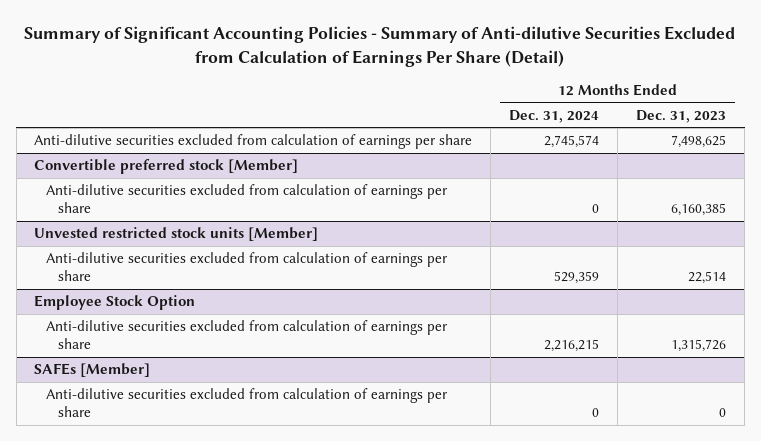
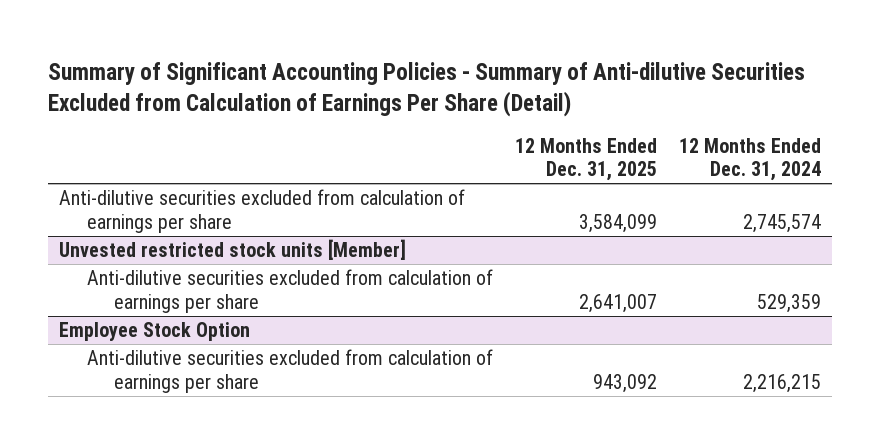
- | 12 Months Ended Dec. 31, 2024 | 12 Months Ended Dec. 31, 2023
+ | 12 Months Ended Dec. 31, 2025 | 12 Months Ended Dec. 31, 2024
- Convertible preferred stock [Member]
- Anti-dilutive securities excluded from calculation of earnings per share | 0 | 6,160,385
- SAFEs [Member]
- Anti-dilutive securities excluded from calculation of earnings per share | 0 | 0

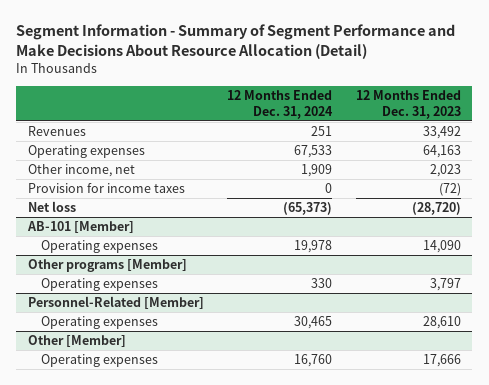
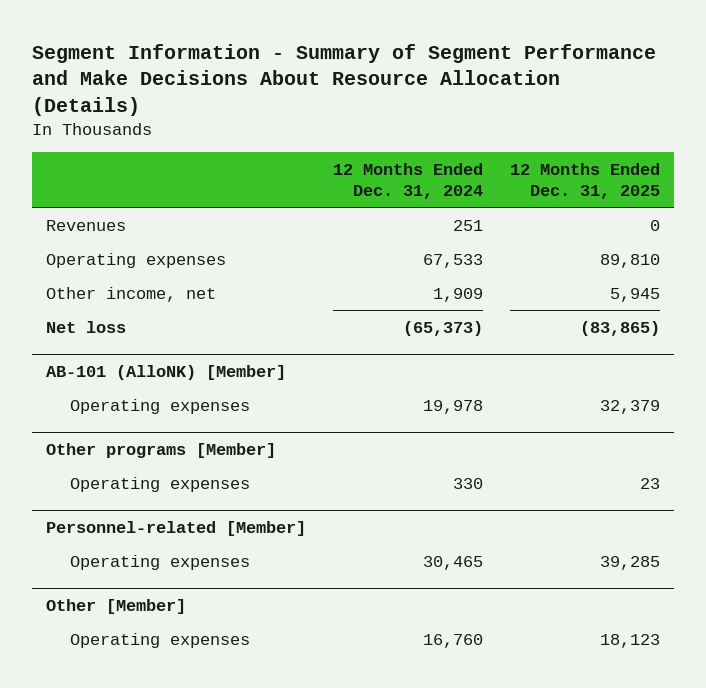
- Segment Information - Summary of Segment Performance and Make Decisions About Resource Allocation (Detail)
+ Segment Information - Summary of Segment Performance and Make Decisions About Resource Allocation (Details)
- | 12 Months Ended Dec. 31, 2024 | 12 Months Ended Dec. 31, 2023
+ | 12 Months Ended Dec. 31, 2024 | 12 Months Ended Dec. 31, 2025
- Provision for income taxes | 0 | (72)
- AB-101 [Member]
+ AB-101 (AlloNK) [Member]
- Personnel-Related [Member]
+ Personnel-related [Member]

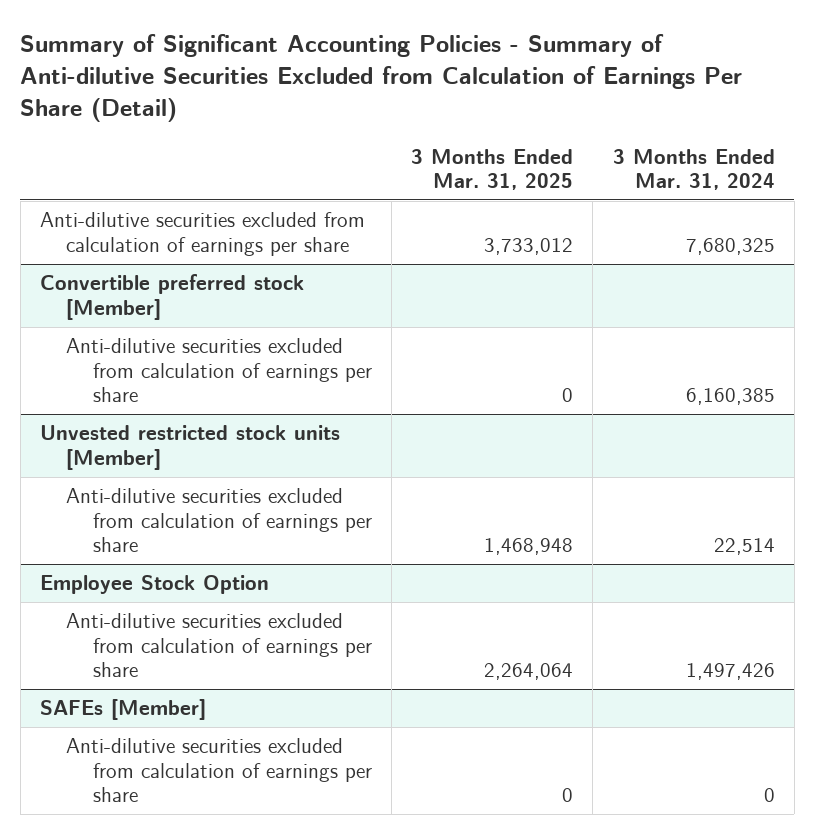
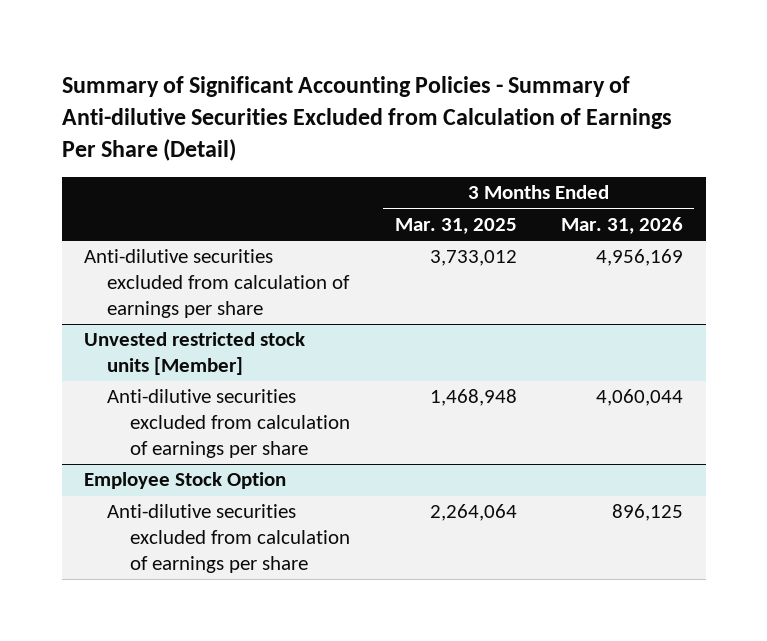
- | 3 Months Ended Mar. 31, 2025 | 3 Months Ended Mar. 31, 2024
+ | 3 Months Ended Mar. 31, 2025 | 3 Months Ended Mar. 31, 2026
- Convertible preferred stock [Member]
- Anti-dilutive securities excluded from calculation of earnings per share | 0 | 6,160,385
- SAFEs [Member]
- Anti-dilutive securities excluded from calculation of earnings per share | 0 | 0

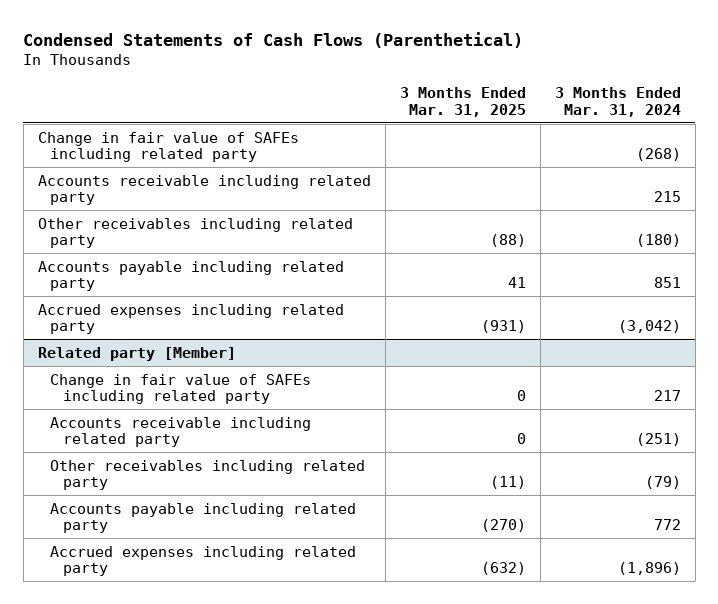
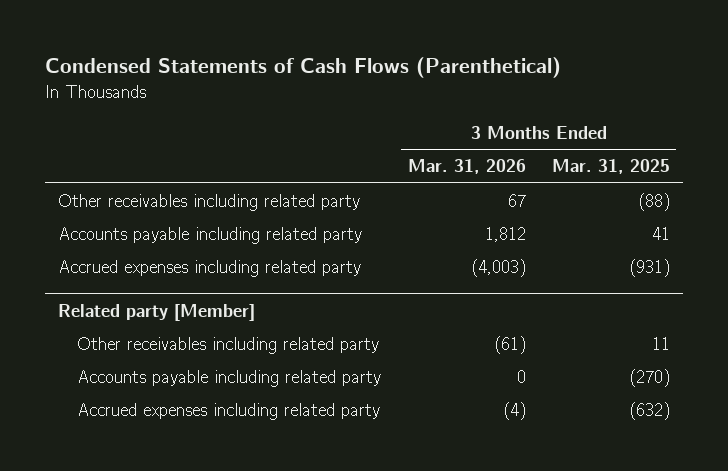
- | 3 Months Ended Mar. 31, 2025 | 3 Months Ended Mar. 31, 2024
+ | 3 Months Ended Mar. 31, 2026 | 3 Months Ended Mar. 31, 2025
- Change in fair value of SAFEs including related party | | (268)
- Accounts receivable including related party | | 215
@ Related party [Member]
- Change in fair value of SAFEs including related party | 0 | 217
- Accounts receivable including related party | 0 | (251)
- Other receivables including related party | (11) | (79)
+ Other receivables including related party | (61) | 11

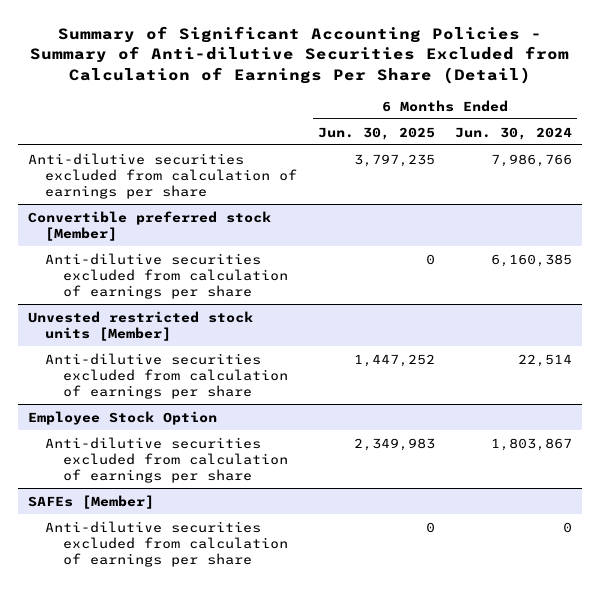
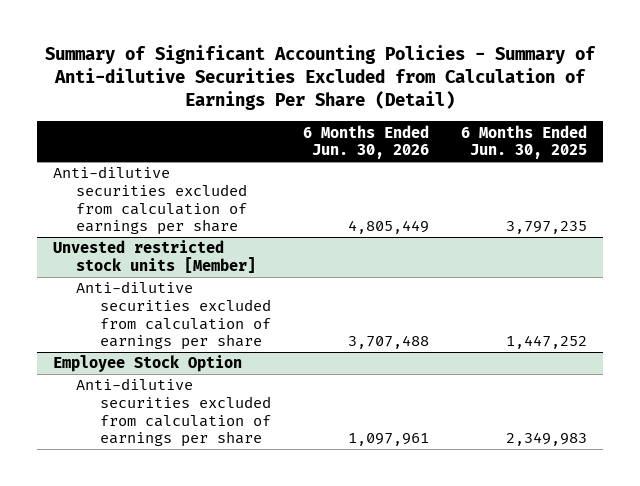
- | 6 Months Ended Jun. 30, 2025 | 6 Months Ended Jun. 30, 2024
+ | 6 Months Ended Jun. 30, 2026 | 6 Months Ended Jun. 30, 2025
- Convertible preferred stock [Member]
- Anti-dilutive securities excluded from calculation of earnings per share | 0 | 6,160,385
- SAFEs [Member]
- Anti-dilutive securities excluded from calculation of earnings per share | 0 | 0

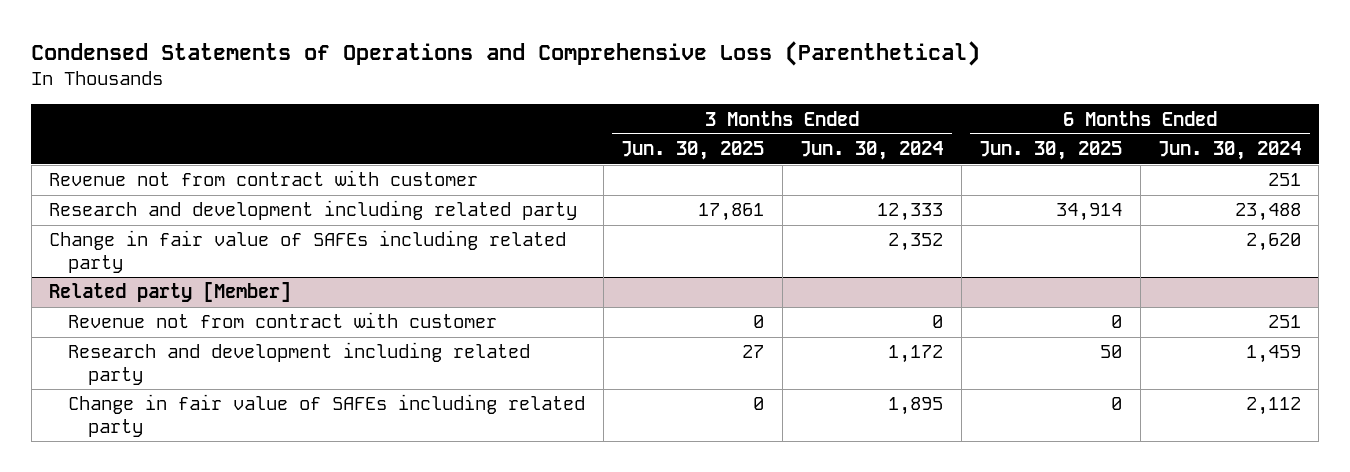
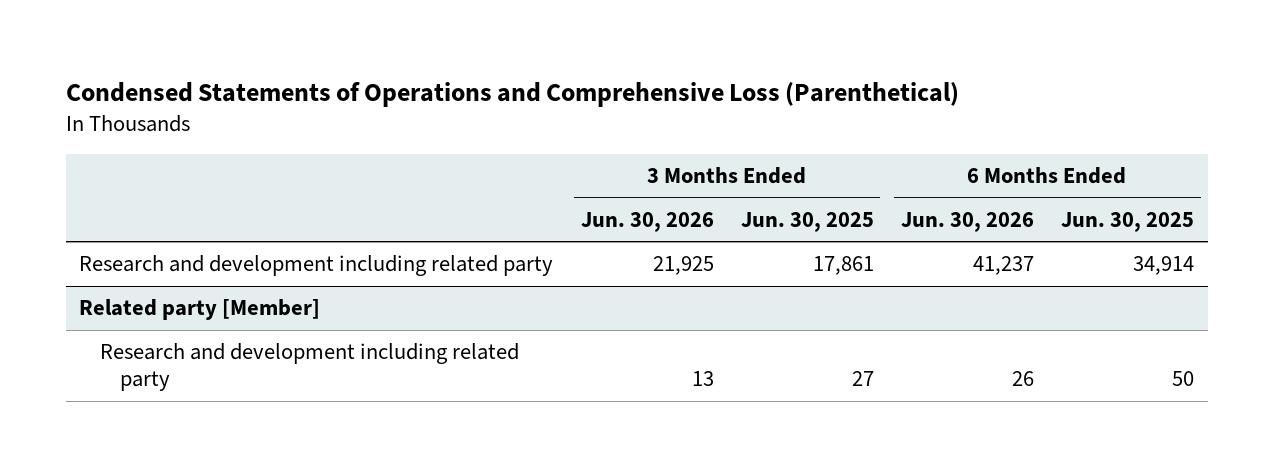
- | 3 Months Ended Jun. 30, 2025 | 3 Months Ended Jun. 30, 2024 | 6 Months Ended Jun. 30, 2025 | 6 Months Ended Jun. 30, 2024
+ | 3 Months Ended Jun. 30, 2026 | 3 Months Ended Jun. 30, 2025 | 6 Months Ended Jun. 30, 2026 | 6 Months Ended Jun. 30, 2025
- Revenue not from contract with customer | | | | 251
- Change in fair value of SAFEs including related party | | 2,352 | | 2,620
@ Related party [Member]
- Revenue not from contract with customer | 0 | 0 | 0 | 251
- Change in fair value of SAFEs including related party | 0 | 1,895 | 0 | 2,112

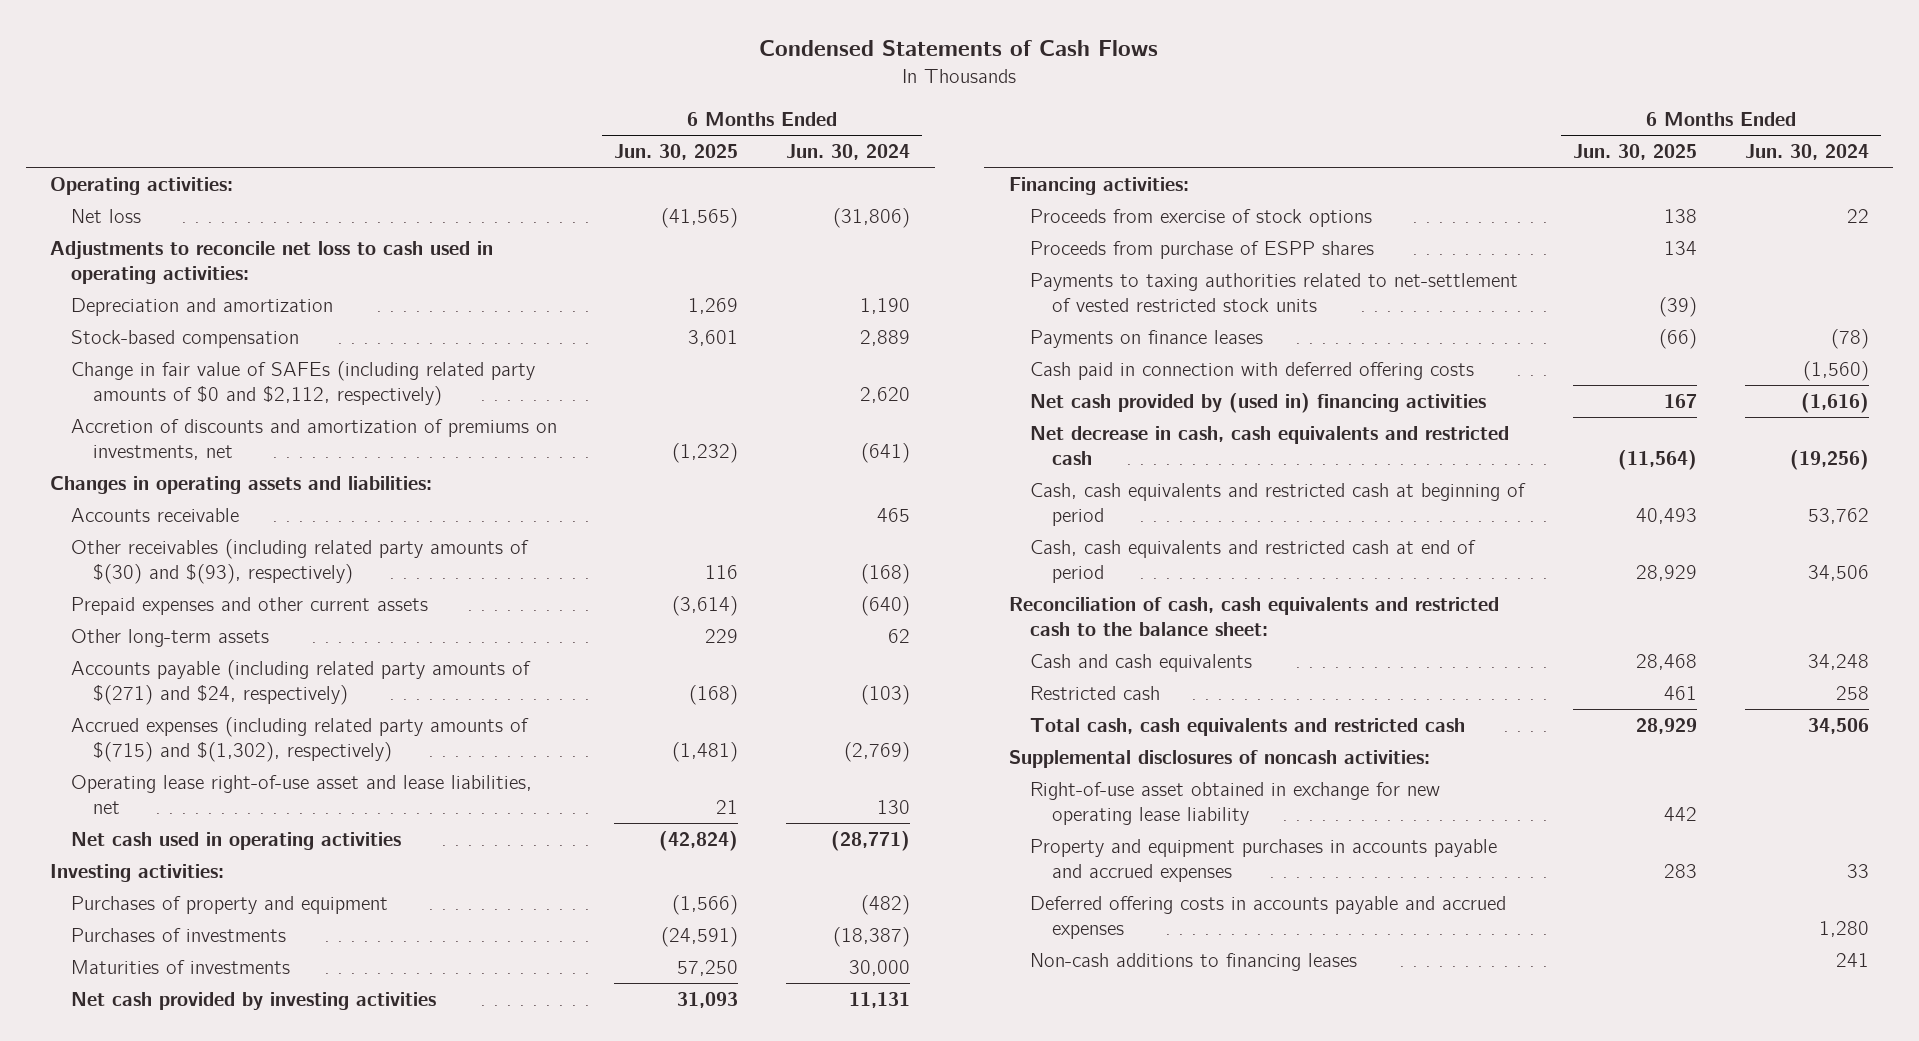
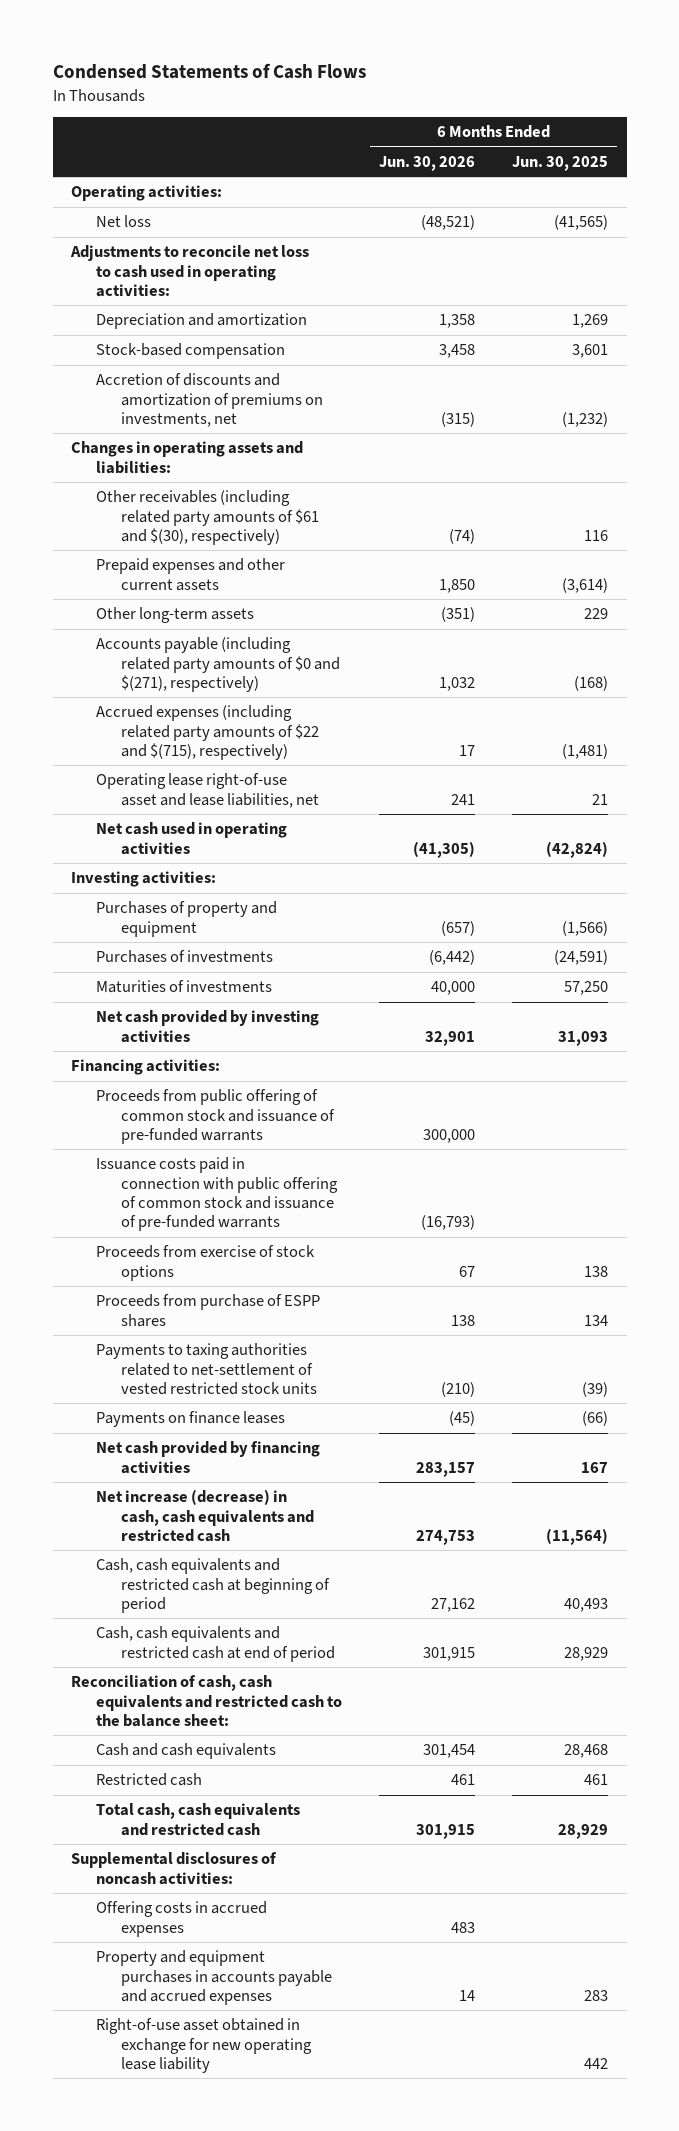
- | 6 Months Ended Jun. 30, 2025 | 6 Months Ended Jun. 30, 2024
+ | 6 Months Ended Jun. 30, 2026 | 6 Months Ended Jun. 30, 2025
- Change in fair value of SAFEs (including related party amounts of $0 and $2,112, respectively) | | 2,620
- Accounts receivable | | 465
- Other receivables (including related party amounts of $(30) and $(93), respectively) | 116 | (168)
+ Other receivables (including related party amounts of $61 and $(30), respectively) | (74) | 116
- Accounts payable (including related party amounts of $(271) and $24, respectively) | (168) | (103)
- Accrued expenses (including related party amounts of $(715) and $(1,302), respectively) | (1,481) | (2,769)
+ Accounts payable (including related party amounts of $0 and $(271), respectively) | 1,032 | (168)
+ Accrued expenses (including related party amounts of $22 and $(715), respectively) | 17 | (1,481)
+ Proceeds from public offering of common stock and issuance of pre-funded warrants | 300,000 |
+ Issuance costs paid in connection with public offering of common stock and issuance of pre-funded warrants | (16,793) |
- Cash paid in connection with deferred offering costs | | (1,560)
- Net cash provided by (used in) financing activities | 167 | (1,616)
- Net decrease in cash, cash equivalents and restricted cash | (11,564) | (19,256)
+ Net cash provided by financing activities | 283,157 | 167
+ Net increase (decrease) in cash, cash equivalents and restricted cash | 274,753 | (11,564)
+ Offering costs in accrued expenses | 483 |
- Deferred offering costs in accounts payable and accrued expenses | | 1,280
- Non-cash additions to financing leases | | 241
moved down: Right-of-use asset obtained in exchange for new operating lease liability | | 442

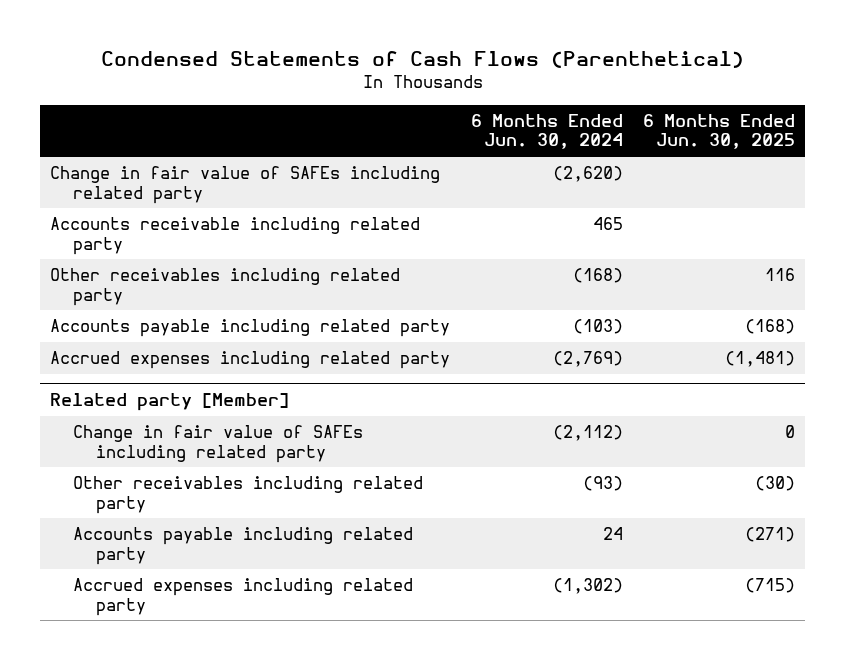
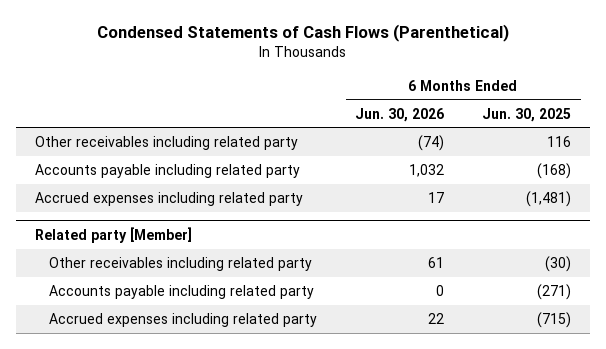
- | 6 Months Ended Jun. 30, 2024 | 6 Months Ended Jun. 30, 2025
+ | 6 Months Ended Jun. 30, 2026 | 6 Months Ended Jun. 30, 2025
- Change in fair value of SAFEs including related party | (2,620) |
- Accounts receivable including related party | 465 |
@ Related party [Member]
- Change in fair value of SAFEs including related party | (2,112) | 0

